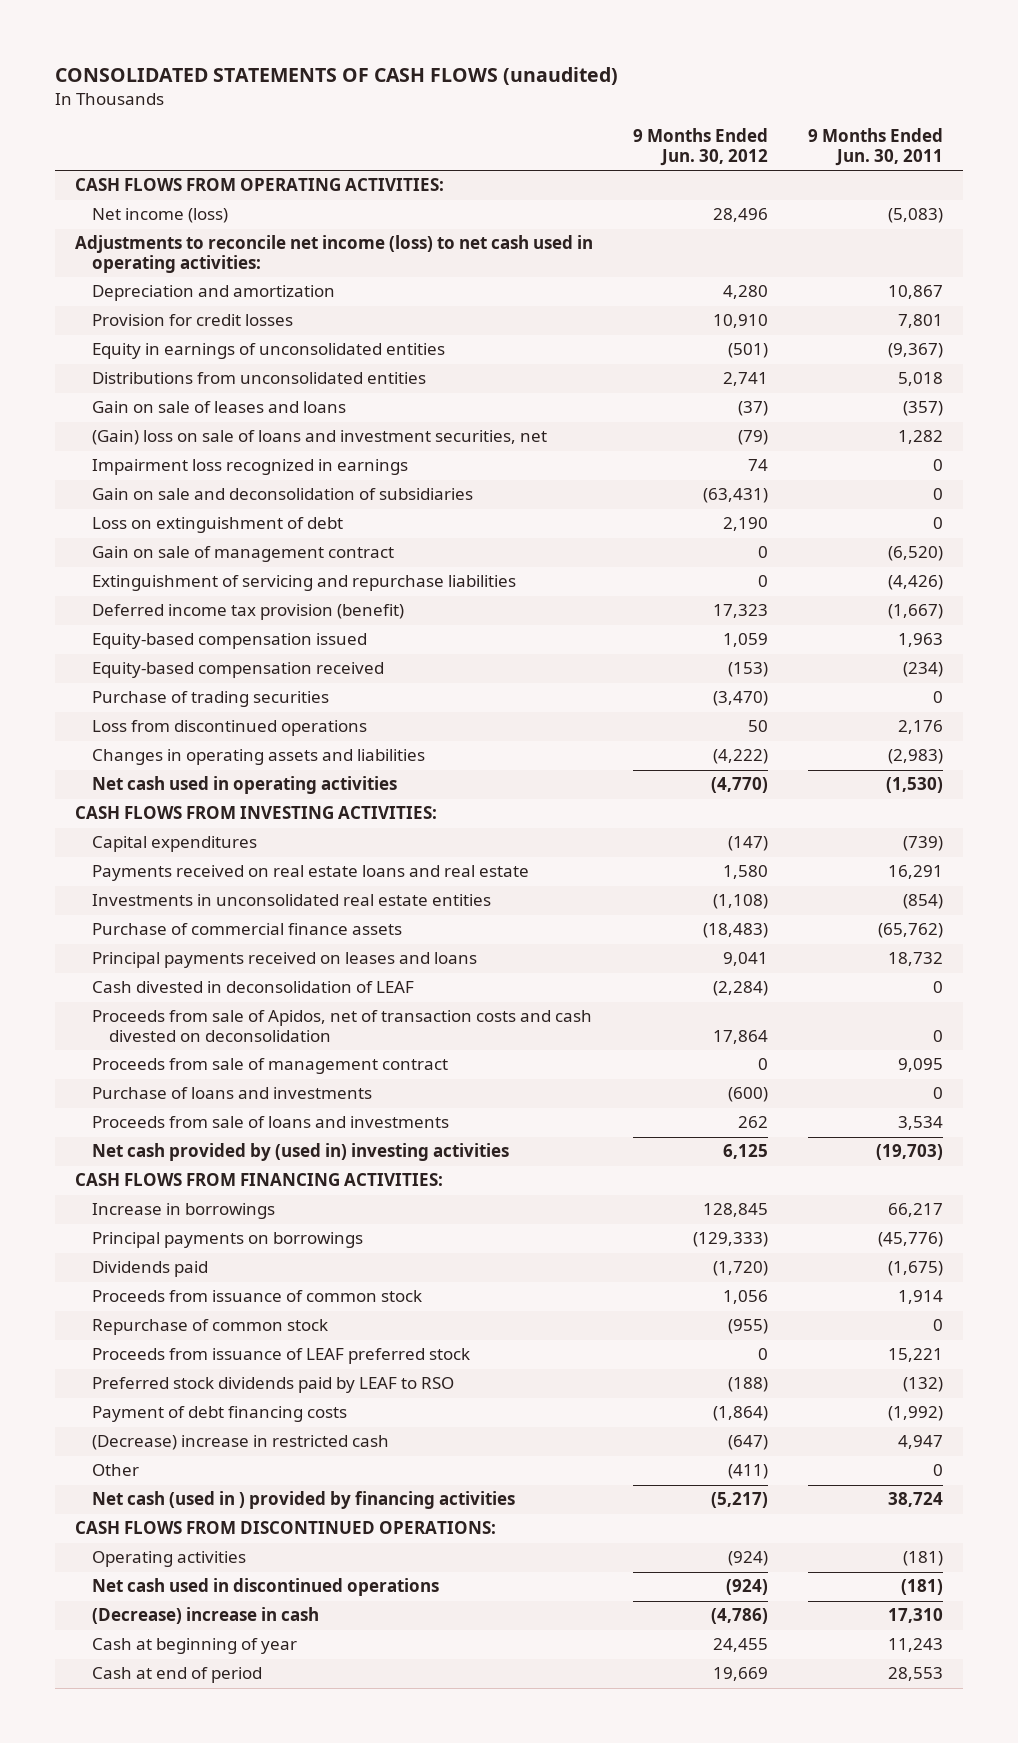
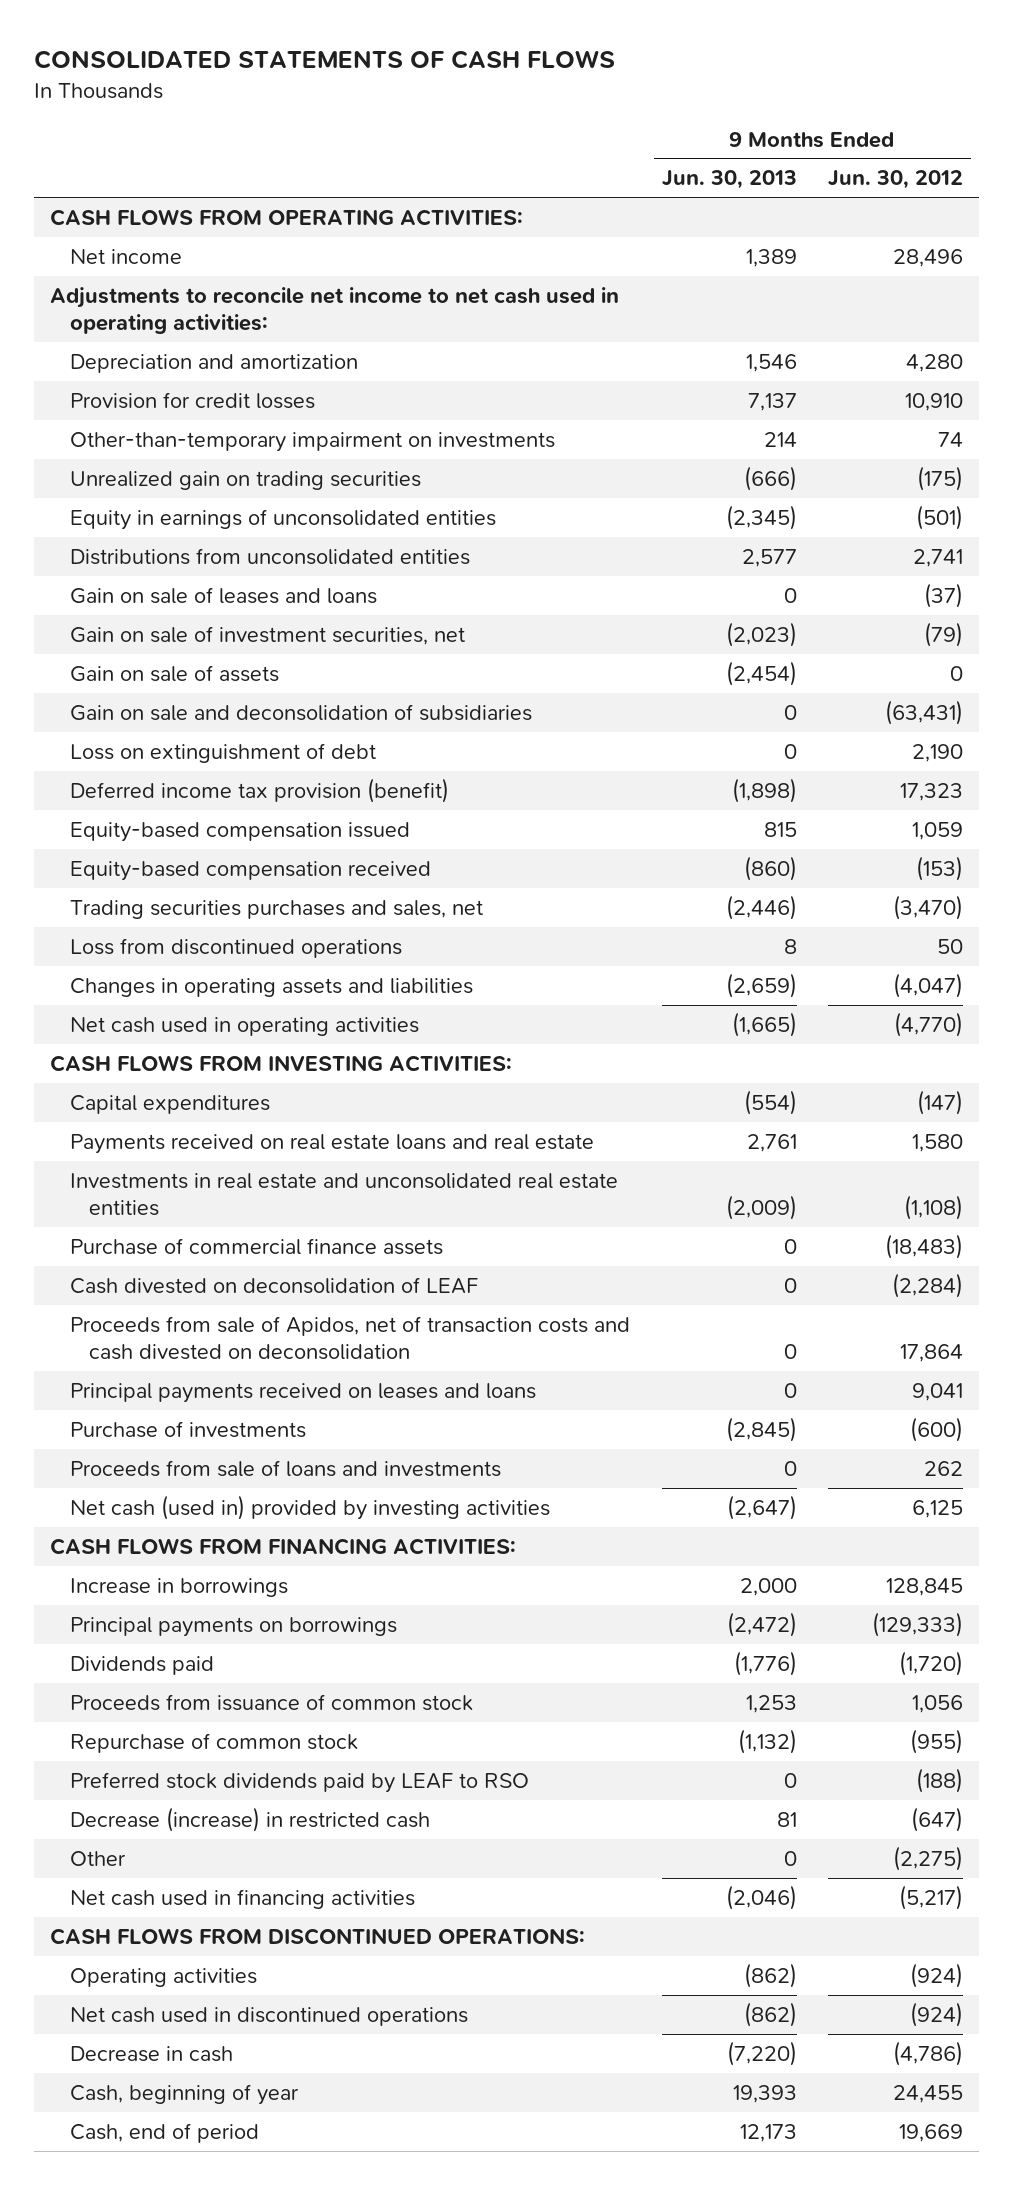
- CONSOLIDATED STATEMENTS OF CASH FLOWS (unaudited)
+ CONSOLIDATED STATEMENTS OF CASH FLOWS
- | 9 Months Ended Jun. 30, 2012 | 9 Months Ended Jun. 30, 2011
+ | 9 Months Ended Jun. 30, 2013 | 9 Months Ended Jun. 30, 2012
- Net income (loss) | 28,496 | (5,083)
- Adjustments to reconcile net income (loss) to net cash used in operating activities:
+ Net income | 1,389 | 28,496
+ Adjustments to reconcile net income to net cash used in operating activities:
+ Other-than-temporary impairment on investments | 214 | 74
+ Unrealized gain on trading securities | (666) | (175)
- (Gain) loss on sale of loans and investment securities, net | (79) | 1,282
- Impairment loss recognized in earnings | 74 | 0
+ Gain on sale of investment securities, net | (2,023) | (79)
+ Gain on sale of assets | (2,454) | 0
- Gain on sale of management contract | 0 | (6,520)
- Extinguishment of servicing and repurchase liabilities | 0 | (4,426)
- Purchase of trading securities | (3,470) | 0
+ Trading securities purchases and sales, net | (2,446) | (3,470)
- Changes in operating assets and liabilities | (4,222) | (2,983)
+ Changes in operating assets and liabilities | (2,659) | (4,047)
- Investments in unconsolidated real estate entities | (1,108) | (854)
+ Investments in real estate and unconsolidated real estate entities | (2,009) | (1,108)
- Cash divested in deconsolidation of LEAF | (2,284) | 0
+ Cash divested on deconsolidation of LEAF | 0 | (2,284)
- Proceeds from sale of management contract | 0 | 9,095
- Purchase of loans and investments | (600) | 0
moved down: Principal payments received on leases and loans | 0 | 9,041
+ Purchase of investments | (2,845) | (600)
- Net cash provided by (used in) investing activities | 6,125 | (19,703)
+ Net cash (used in) provided by investing activities | (2,647) | 6,125
- Proceeds from issuance of LEAF preferred stock | 0 | 15,221
- Payment of debt financing costs | (1,864) | (1,992)
- (Decrease) increase in restricted cash | (647) | 4,947
- Other | (411) | 0
- Net cash (used in ) provided by financing activities | (5,217) | 38,724
+ Decrease (increase) in restricted cash | 81 | (647)
+ Other | 0 | (2,275)
+ Net cash used in financing activities | (2,046) | (5,217)
- (Decrease) increase in cash | (4,786) | 17,310
- Cash at beginning of year | 24,455 | 11,243
- Cash at end of period | 19,669 | 28,553
+ Decrease in cash | (7,220) | (4,786)
+ Cash, beginning of year | 19,393 | 24,455
+ Cash, end of period | 12,173 | 19,669

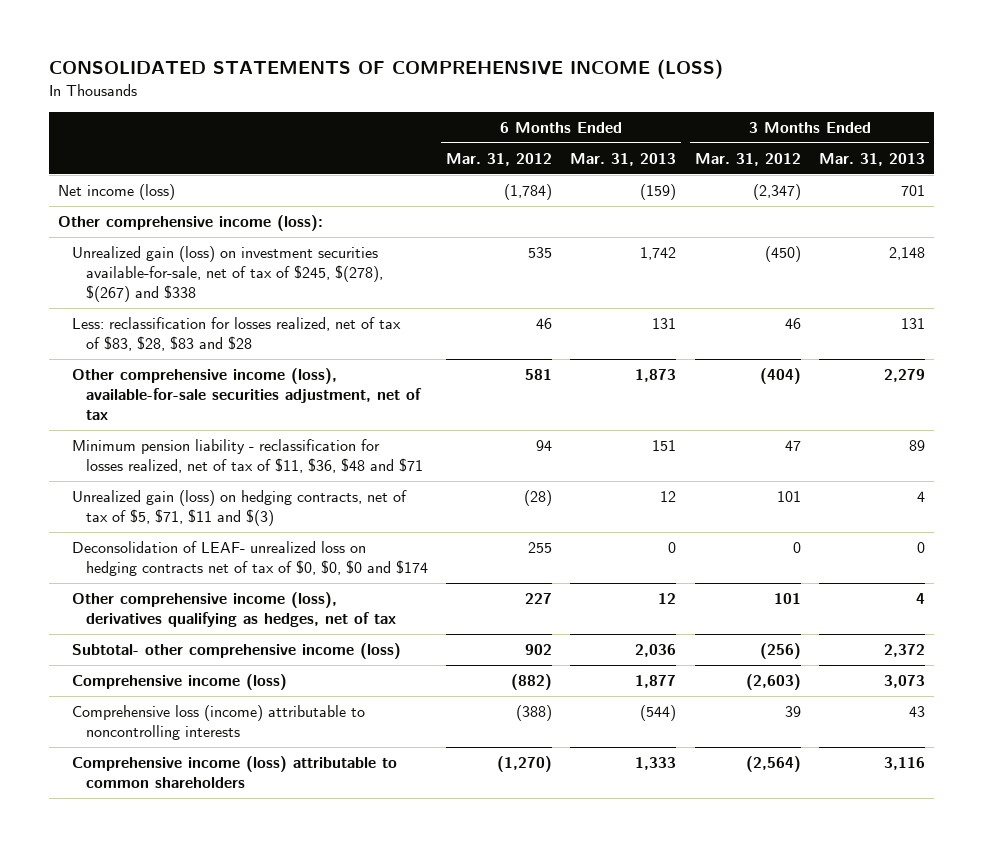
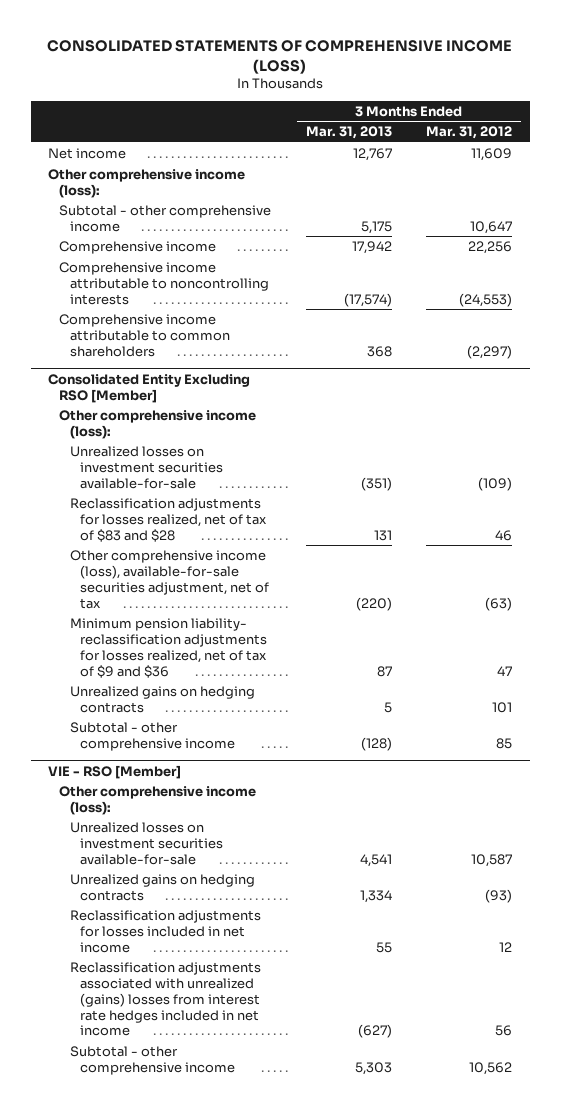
- | 6 Months Ended Mar. 31, 2012 | 6 Months Ended Mar. 31, 2013 | 3 Months Ended Mar. 31, 2012 | 3 Months Ended Mar. 31, 2013
+ | 3 Months Ended Mar. 31, 2013 | 3 Months Ended Mar. 31, 2012
- Net income (loss) | (1,784) | (159) | (2,347) | 701
+ Net income | 12,767 | 11,609
- Unrealized gain (loss) on investment securities available-for-sale, net of tax of $245, $(278), $(267) and $338 | 535 | 1,742 | (450) | 2,148
- Less: reclassification for losses realized, net of tax of $83, $28, $83 and $28 | 46 | 131 | 46 | 131
- Other comprehensive income (loss), available-for-sale securities adjustment, net of tax | 581 | 1,873 | (404) | 2,279
- Minimum pension liability - reclassification for losses realized, net of tax of $11, $36, $48 and $71 | 94 | 151 | 47 | 89
- Unrealized gain (loss) on hedging contracts, net of tax of $5, $71, $11 and $(3) | (28) | 12 | 101 | 4
- Deconsolidation of LEAF- unrealized loss on hedging contracts net of tax of $0, $0, $0 and $174 | 255 | 0 | 0 | 0
- Other comprehensive income (loss), derivatives qualifying as hedges, net of tax | 227 | 12 | 101 | 4
- Subtotal- other comprehensive income (loss) | 902 | 2,036 | (256) | 2,372
- Comprehensive income (loss) | (882) | 1,877 | (2,603) | 3,073
- Comprehensive loss (income) attributable to noncontrolling interests | (388) | (544) | 39 | 43
- Comprehensive income (loss) attributable to common shareholders | (1,270) | 1,333 | (2,564) | 3,116
+ Subtotal - other comprehensive income | 5,175 | 10,647
+ Comprehensive income | 17,942 | 22,256
+ Comprehensive income attributable to noncontrolling interests | (17,574) | (24,553)
+ Comprehensive income attributable to common shareholders | 368 | (2,297)
+ Consolidated Entity Excluding RSO [Member]
+ Other comprehensive income (loss):
+ Unrealized losses on investment securities available-for-sale | (351) | (109)
+ Reclassification adjustments for losses realized, net of tax of $83 and $28 | 131 | 46
+ Other comprehensive income (loss), available-for-sale securities adjustment, net of tax | (220) | (63)
+ Minimum pension liability- reclassification adjustments for losses realized, net of tax of $9 and $36 | 87 | 47
+ Unrealized gains on hedging contracts | 5 | 101
+ Subtotal - other comprehensive income | (128) | 85
+ VIE - RSO [Member]
+ Other comprehensive income (loss):
+ Unrealized losses on investment securities available-for-sale | 4,541 | 10,587
+ Unrealized gains on hedging contracts | 1,334 | (93)
+ Reclassification adjustments for losses included in net income | 55 | 12
+ Reclassification adjustments associated with unrealized (gains) losses from interest rate hedges included in net income | (627) | 56
+ Subtotal - other comprehensive income | 5,303 | 10,562

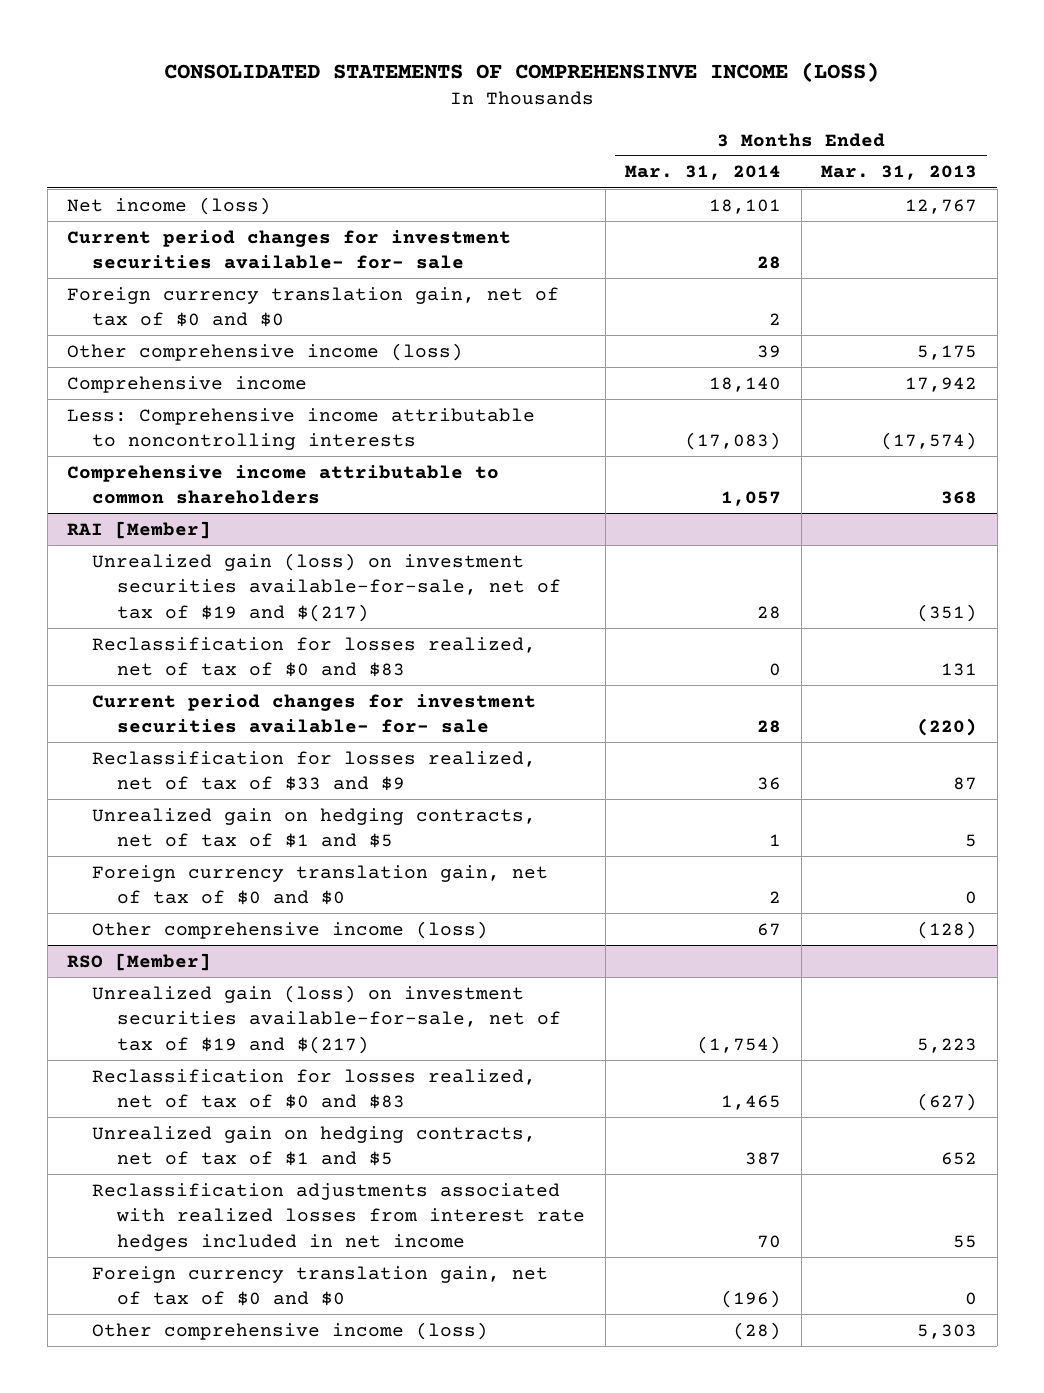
- CONSOLIDATED STATEMENTS OF COMPREHENSIVE INCOME (LOSS)
+ CONSOLIDATED STATEMENTS OF COMPREHENSINVE INCOME (LOSS)
- | 3 Months Ended Mar. 31, 2013 | 3 Months Ended Mar. 31, 2012
+ | 3 Months Ended Mar. 31, 2014 | 3 Months Ended Mar. 31, 2013
- Net income | 12,767 | 11,609
- Other comprehensive income (loss):
- Subtotal - other comprehensive income | 5,175 | 10,647
+ Net income (loss) | 18,101 | 12,767
+ Current period changes for investment securities available- for- sale | 28 |
+ Foreign currency translation gain, net of tax of $0 and $0 | 2 |
+ Other comprehensive income (loss) | 39 | 5,175
- Comprehensive income attributable to noncontrolling interests | (17,574) | (24,553)
+ Less: Comprehensive income attributable to noncontrolling interests | (17,083) | (17,574)
- Consolidated Entity Excluding RSO [Member]
- Other comprehensive income (loss):
- Unrealized losses on investment securities available-for-sale | (351) | (109)
- Reclassification adjustments for losses realized, net of tax of $83 and $28 | 131 | 46
- Other comprehensive income (loss), available-for-sale securities adjustment, net of tax | (220) | (63)
- Minimum pension liability- reclassification adjustments for losses realized, net of tax of $9 and $36 | 87 | 47
- Unrealized gains on hedging contracts | 5 | 101
- Subtotal - other comprehensive income | (128) | 85
- VIE - RSO [Member]
- Other comprehensive income (loss):
- Unrealized losses on investment securities available-for-sale | 4,541 | 10,587
- Unrealized gains on hedging contracts | 1,334 | (93)
- Reclassification adjustments for losses included in net income | 55 | 12
- Reclassification adjustments associated with unrealized (gains) losses from interest rate hedges included in net income | (627) | 56
- Subtotal - other comprehensive income | 5,303 | 10,562
+ RAI [Member]
+ Unrealized gain (loss) on investment securities available-for-sale, net of tax of $19 and $(217) | 28 | (351)
+ Reclassification for losses realized, net of tax of $0 and $83 | 0 | 131
+ Current period changes for investment securities available- for- sale | 28 | (220)
+ Reclassification for losses realized, net of tax of $33 and $9 | 36 | 87
+ Unrealized gain on hedging contracts, net of tax of $1 and $5 | 1 | 5
+ Foreign currency translation gain, net of tax of $0 and $0 | 2 | 0
+ Other comprehensive income (loss) | 67 | (128)
+ RSO [Member]
+ Unrealized gain (loss) on investment securities available-for-sale, net of tax of $19 and $(217) | (1,754) | 5,223
+ Reclassification for losses realized, net of tax of $0 and $83 | 1,465 | (627)
+ Unrealized gain on hedging contracts, net of tax of $1 and $5 | 387 | 652
+ Reclassification adjustments associated with realized losses from interest rate hedges included in net income | 70 | 55
+ Foreign currency translation gain, net of tax of $0 and $0 | (196) | 0
+ Other comprehensive income (loss) | (28) | 5,303

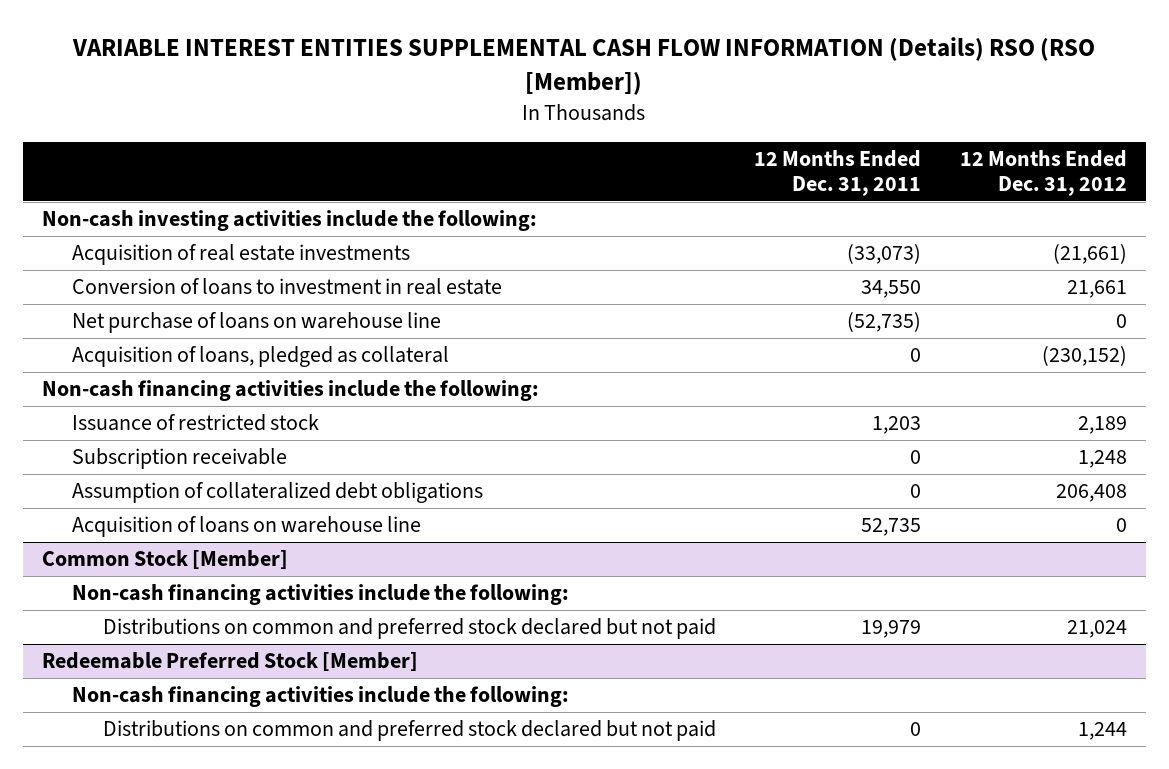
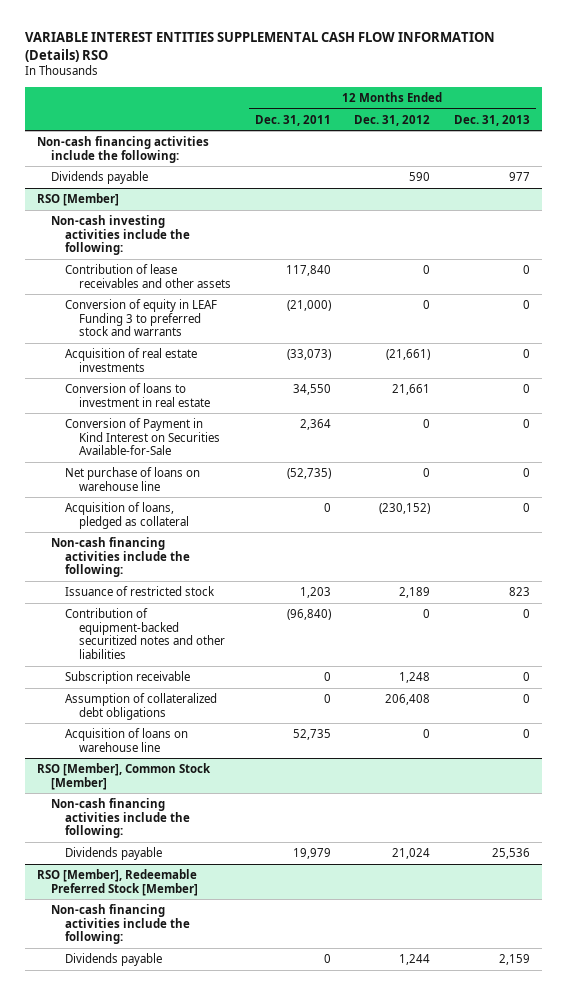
- VARIABLE INTEREST ENTITIES SUPPLEMENTAL CASH FLOW INFORMATION (Details) RSO (RSO [Member])
+ VARIABLE INTEREST ENTITIES SUPPLEMENTAL CASH FLOW INFORMATION (Details) RSO
- | 12 Months Ended Dec. 31, 2011 | 12 Months Ended Dec. 31, 2012
+ | 12 Months Ended Dec. 31, 2011 | 12 Months Ended Dec. 31, 2012 | 12 Months Ended Dec. 31, 2013
+ Non-cash financing activities include the following:
+ Dividends payable | | 590 | 977
+ RSO [Member]
+ Contribution of lease receivables and other assets | 117,840 | 0 | 0
+ Conversion of equity in LEAF Funding 3 to preferred stock and warrants | (21,000) | 0 | 0
+ Conversion of Payment in Kind Interest on Securities Available-for-Sale | 2,364 | 0 | 0
+ Contribution of equipment-backed securitized notes and other liabilities | (96,840) | 0 | 0
- Common Stock [Member]
+ RSO [Member], Common Stock [Member]
- Distributions on common and preferred stock declared but not paid | 19,979 | 21,024
- Redeemable Preferred Stock [Member]
+ Dividends payable | 19,979 | 21,024 | 25,536
+ RSO [Member], Redeemable Preferred Stock [Member]
- Distributions on common and preferred stock declared but not paid | 0 | 1,244
+ Dividends payable | 0 | 1,244 | 2,159

